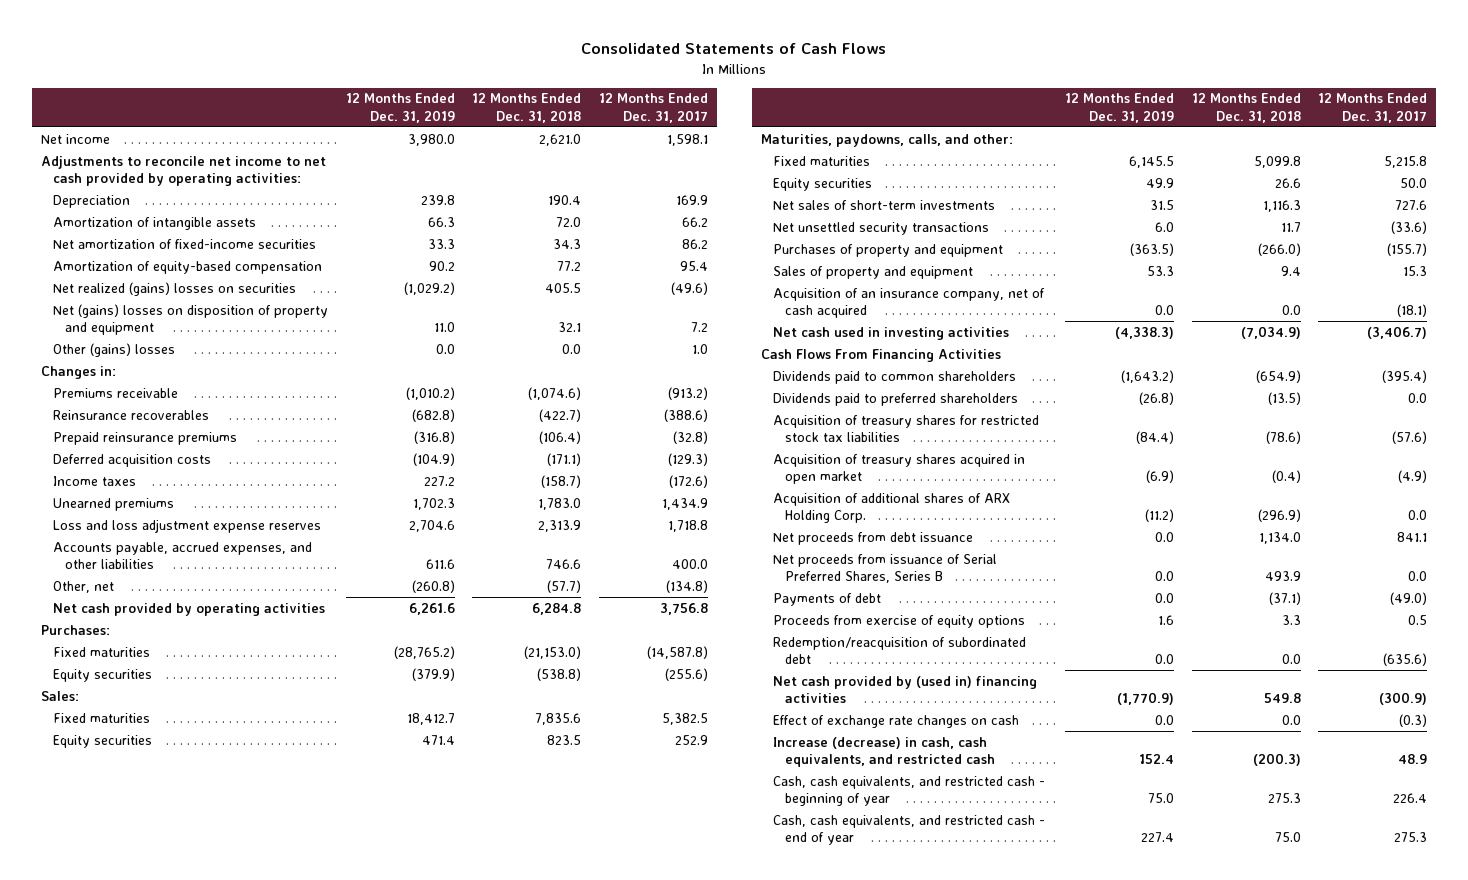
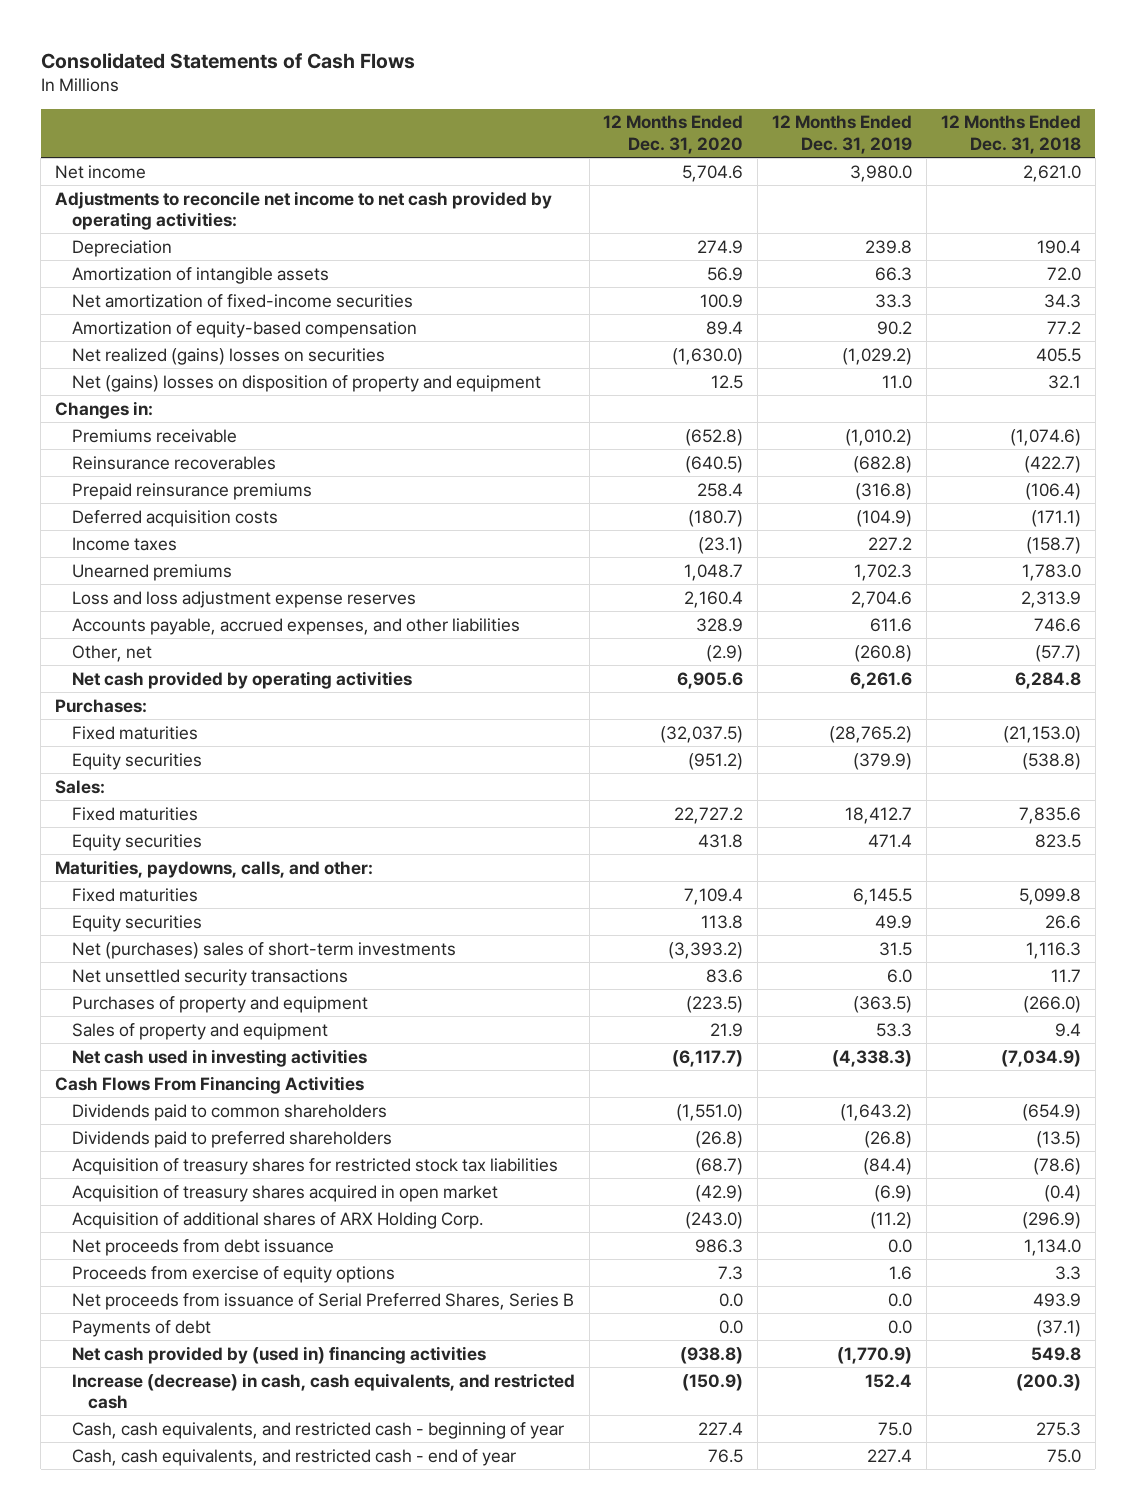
- | 12 Months Ended Dec. 31, 2019 | 12 Months Ended Dec. 31, 2018 | 12 Months Ended Dec. 31, 2017
+ | 12 Months Ended Dec. 31, 2020 | 12 Months Ended Dec. 31, 2019 | 12 Months Ended Dec. 31, 2018
- Other (gains) losses | 0.0 | 0.0 | 1.0
- Net sales of short-term investments | 31.5 | 1,116.3 | 727.6
+ Net (purchases) sales of short-term investments | (3,393.2) | 31.5 | 1,116.3
- Acquisition of an insurance company, net of cash acquired | 0.0 | 0.0 | (18.1)
moved up: Proceeds from exercise of equity options | 7.3 | 1.6 | 3.3
- Redemption/reacquisition of subordinated debt | 0.0 | 0.0 | (635.6)
- Effect of exchange rate changes on cash | 0.0 | 0.0 | (0.3)

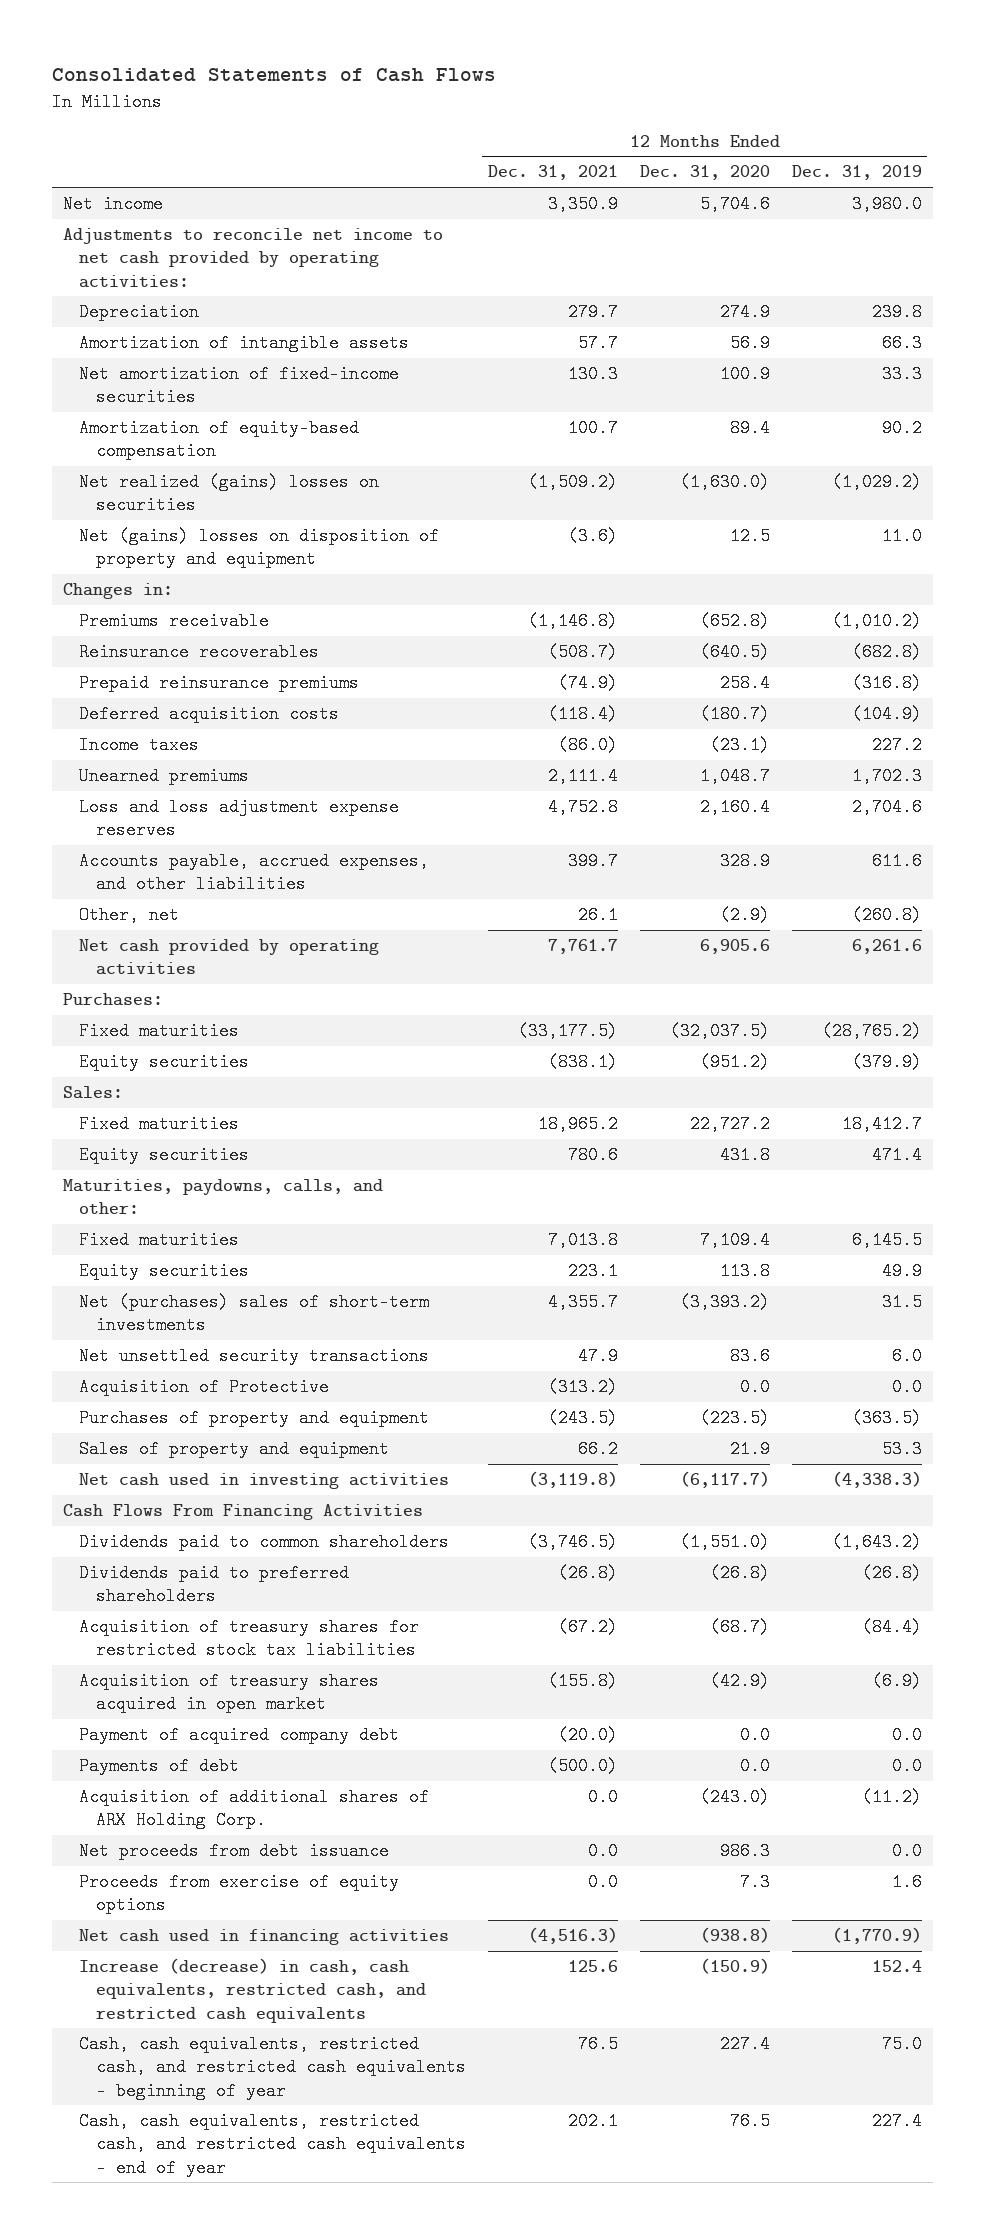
- | 12 Months Ended Dec. 31, 2020 | 12 Months Ended Dec. 31, 2019 | 12 Months Ended Dec. 31, 2018
+ | 12 Months Ended Dec. 31, 2021 | 12 Months Ended Dec. 31, 2020 | 12 Months Ended Dec. 31, 2019
+ Acquisition of Protective | (313.2) | 0.0 | 0.0
+ Payment of acquired company debt | (20.0) | 0.0 | 0.0
moved up: Payments of debt | (500.0) | 0.0 | 0.0
- Net proceeds from issuance of Serial Preferred Shares, Series B | 0.0 | 0.0 | 493.9
- Net cash provided by (used in) financing activities | (938.8) | (1,770.9) | 549.8
- Increase (decrease) in cash, cash equivalents, and restricted cash | (150.9) | 152.4 | (200.3)
- Cash, cash equivalents, and restricted cash - beginning of year | 227.4 | 75.0 | 275.3
- Cash, cash equivalents, and restricted cash - end of year | 76.5 | 227.4 | 75.0
+ Net cash used in financing activities | (4,516.3) | (938.8) | (1,770.9)
+ Increase (decrease) in cash, cash equivalents, restricted cash, and restricted cash equivalents | 125.6 | (150.9) | 152.4
+ Cash, cash equivalents, restricted cash, and restricted cash equivalents - beginning of year | 76.5 | 227.4 | 75.0
+ Cash, cash equivalents, restricted cash, and restricted cash equivalents - end of year | 202.1 | 76.5 | 227.4

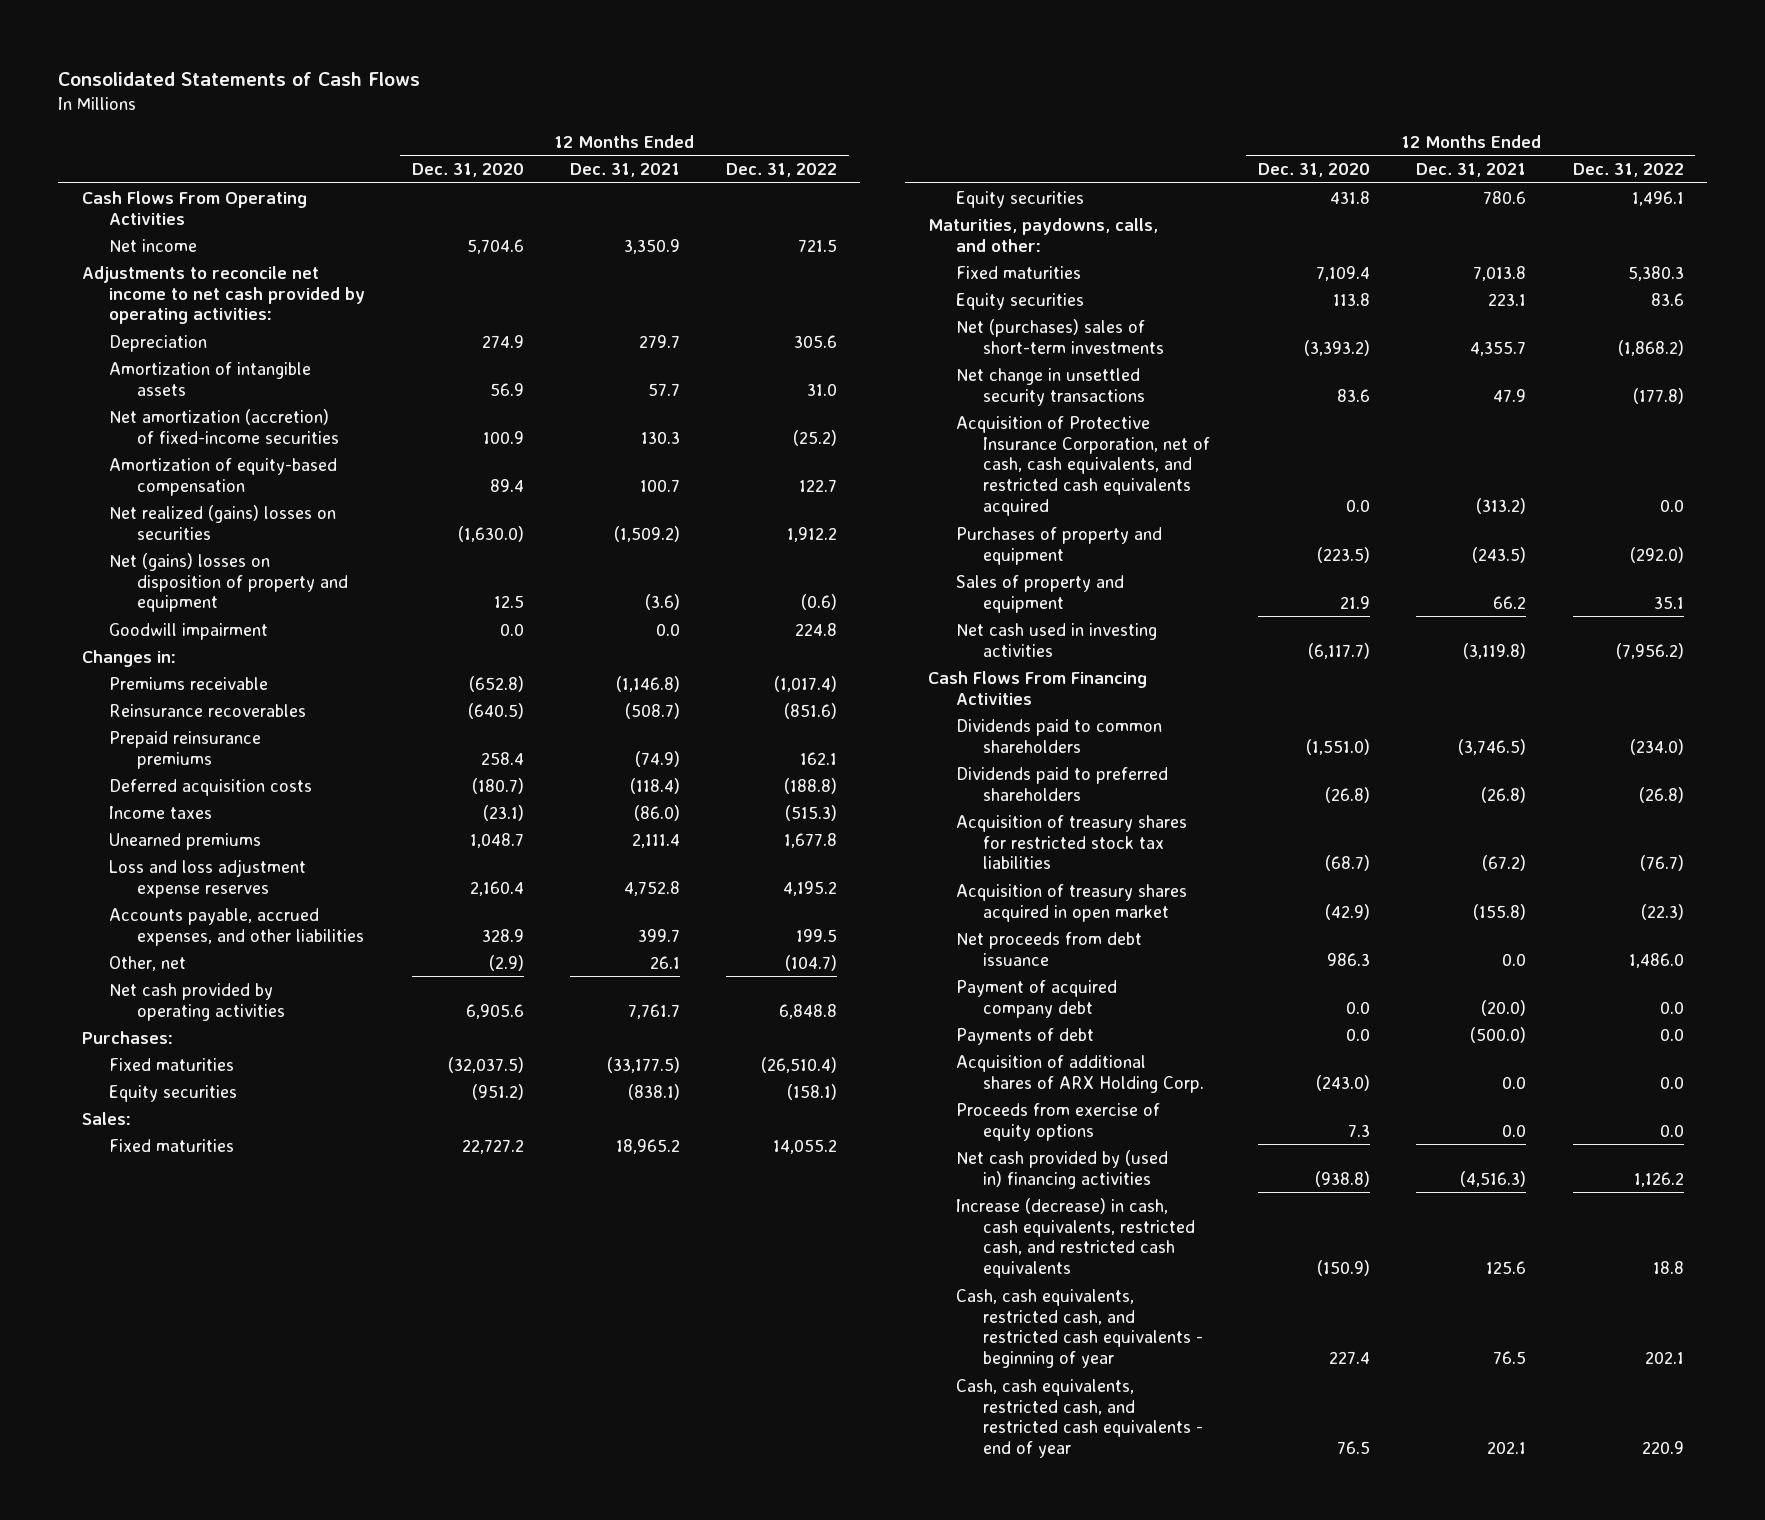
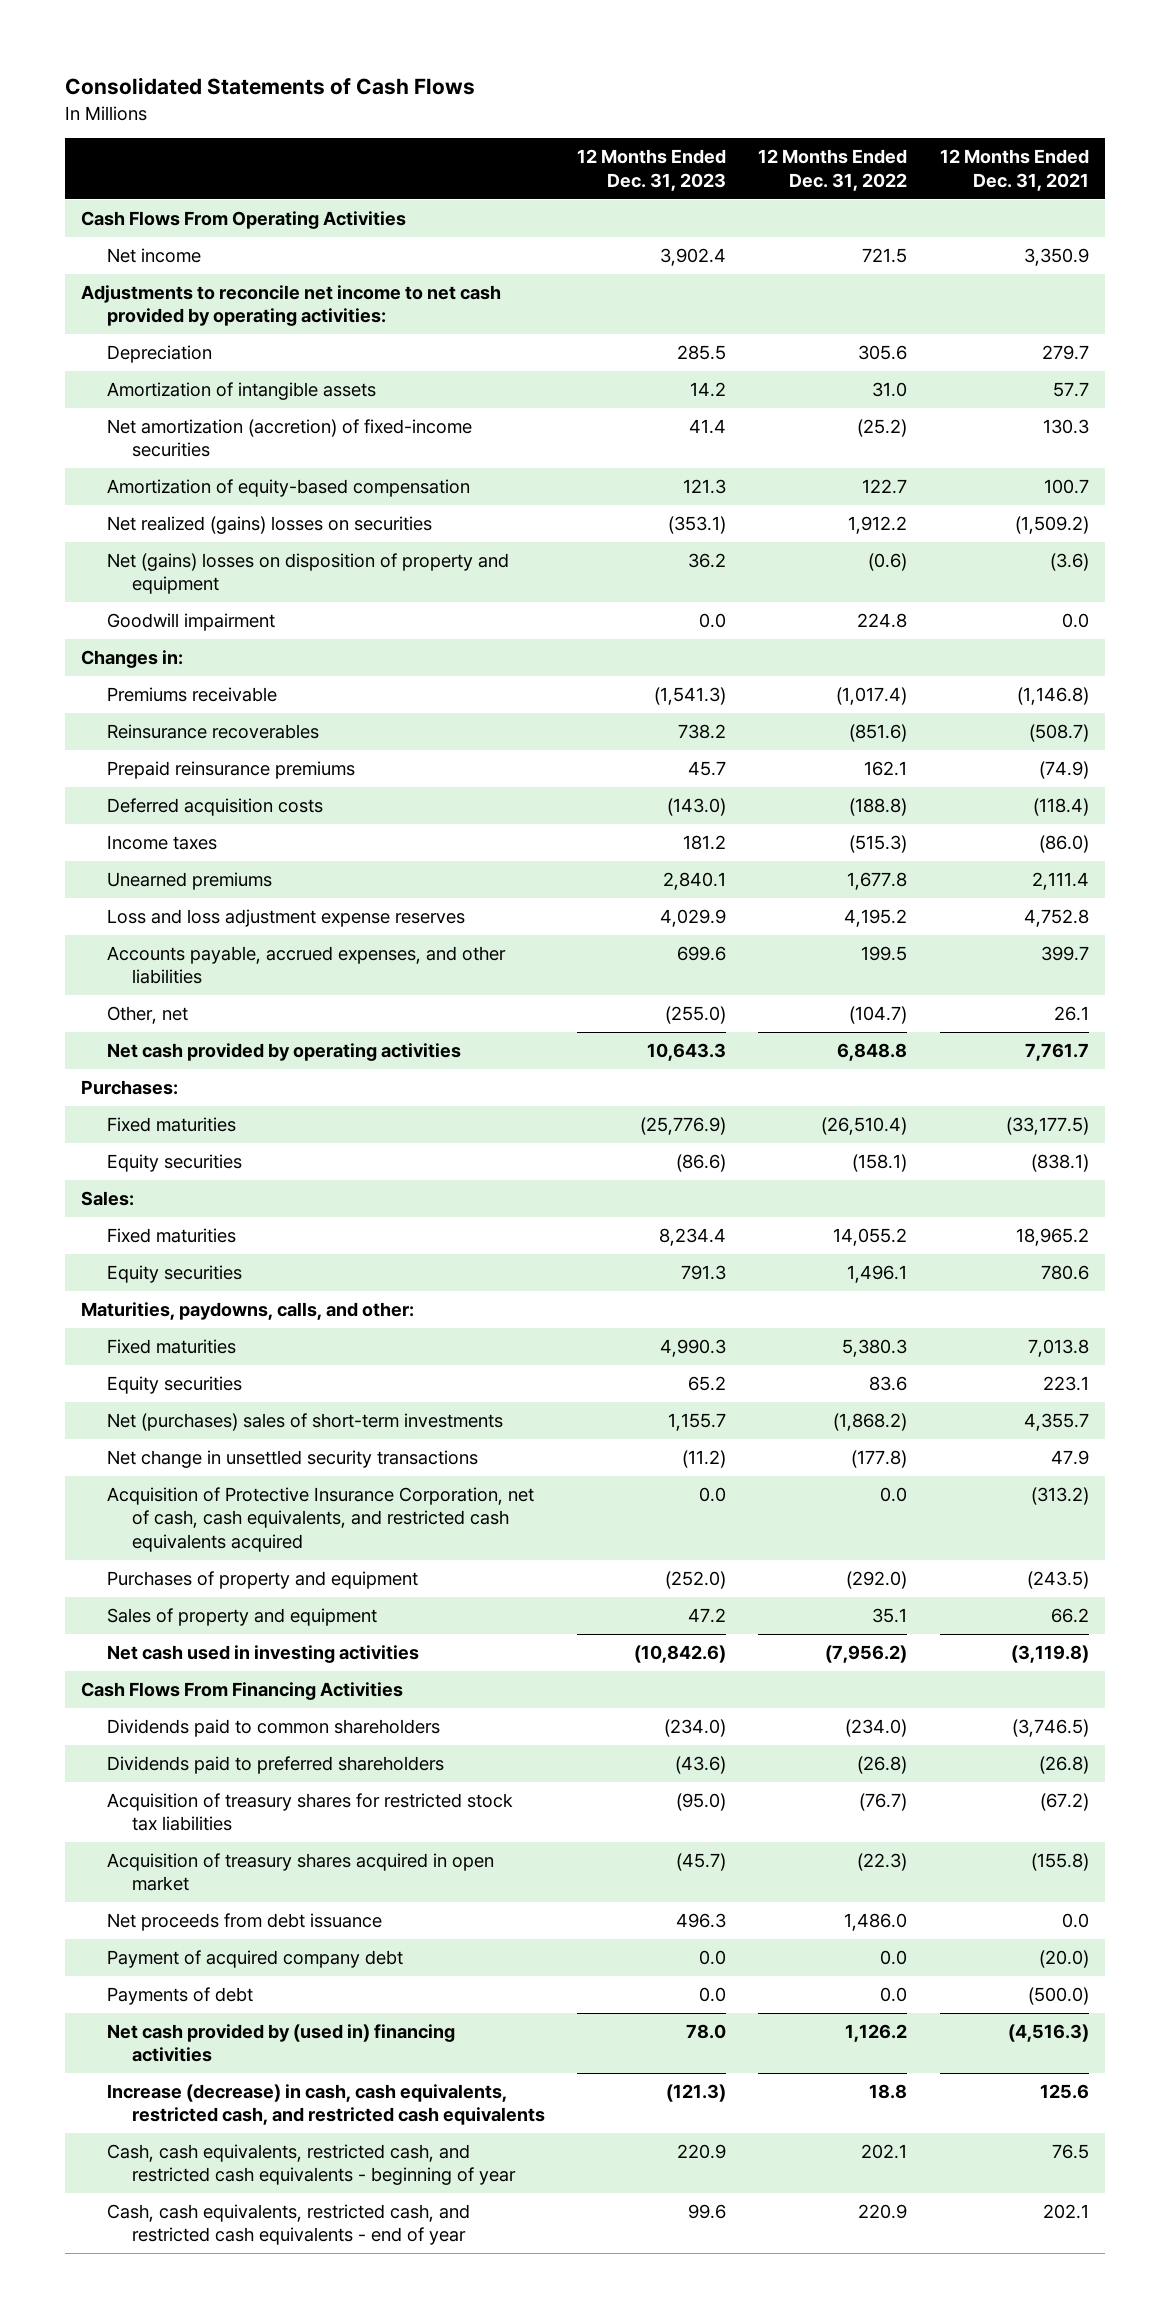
- | 12 Months Ended Dec. 31, 2020 | 12 Months Ended Dec. 31, 2021 | 12 Months Ended Dec. 31, 2022
+ | 12 Months Ended Dec. 31, 2023 | 12 Months Ended Dec. 31, 2022 | 12 Months Ended Dec. 31, 2021
- Acquisition of additional shares of ARX Holding Corp. | (243.0) | 0.0 | 0.0
- Proceeds from exercise of equity options | 7.3 | 0.0 | 0.0

